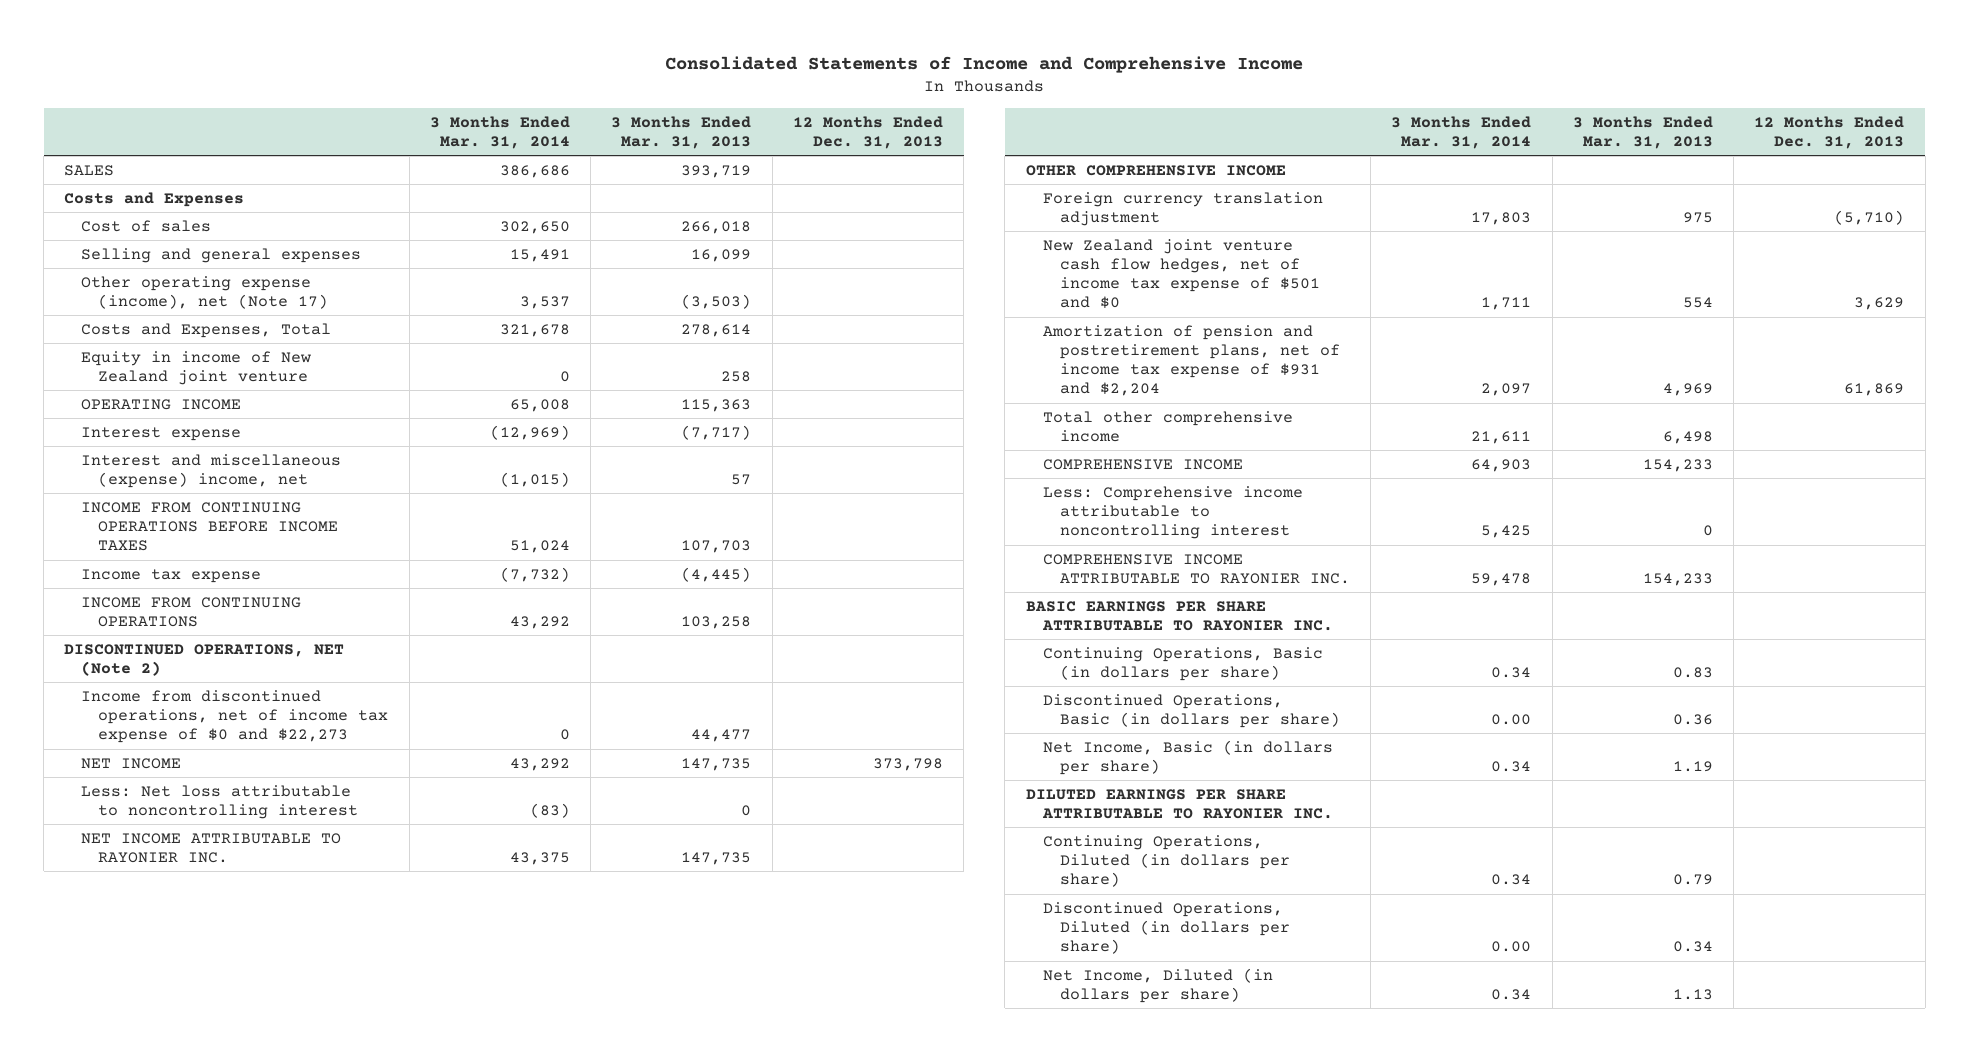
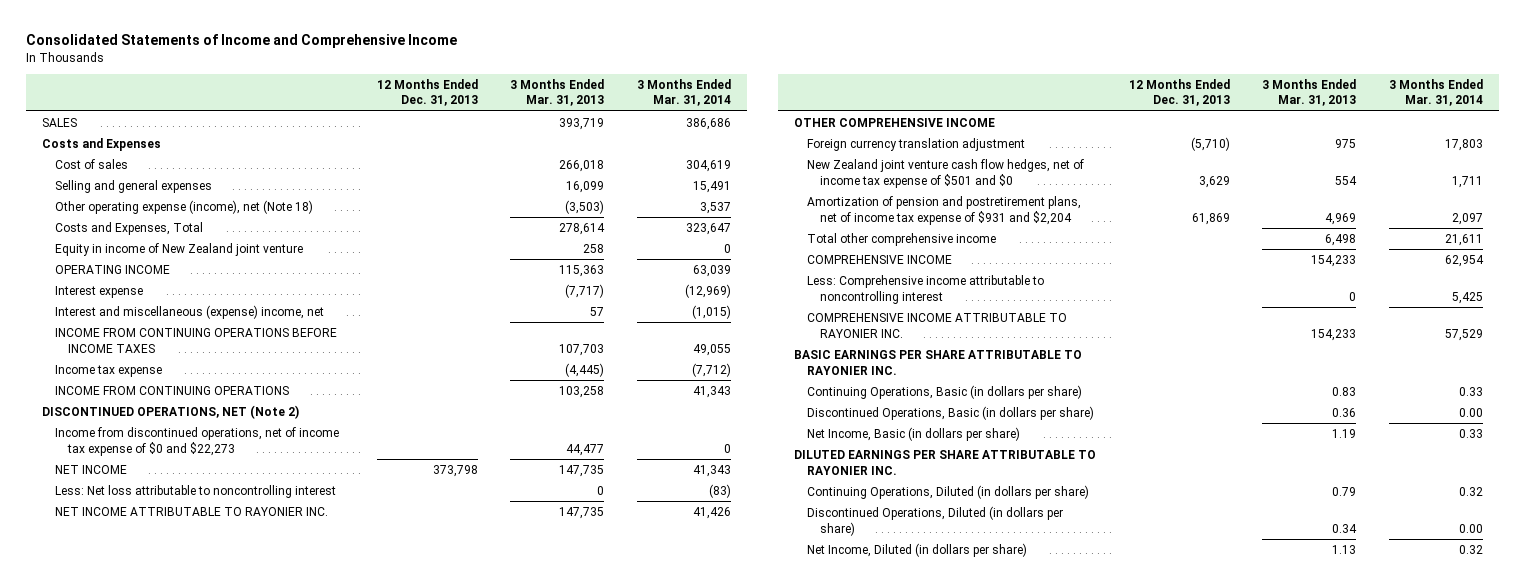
- | 3 Months Ended Mar. 31, 2014 | 3 Months Ended Mar. 31, 2013 | 12 Months Ended Dec. 31, 2013
+ | 12 Months Ended Dec. 31, 2013 | 3 Months Ended Mar. 31, 2013 | 3 Months Ended Mar. 31, 2014
- Cost of sales | 302,650 | 266,018 |
+ Cost of sales | | 266,018 | 304,619
- Other operating expense (income), net (Note 17) | 3,537 | (3,503) |
- Costs and Expenses, Total | 321,678 | 278,614 |
+ Other operating expense (income), net (Note 18) | | (3,503) | 3,537
+ Costs and Expenses, Total | | 278,614 | 323,647
- OPERATING INCOME | 65,008 | 115,363 |
+ OPERATING INCOME | | 115,363 | 63,039
- INCOME FROM CONTINUING OPERATIONS BEFORE INCOME TAXES | 51,024 | 107,703 |
- Income tax expense | (7,732) | (4,445) |
- INCOME FROM CONTINUING OPERATIONS | 43,292 | 103,258 |
+ INCOME FROM CONTINUING OPERATIONS BEFORE INCOME TAXES | | 107,703 | 49,055
+ Income tax expense | | (4,445) | (7,712)
+ INCOME FROM CONTINUING OPERATIONS | | 103,258 | 41,343
- NET INCOME | 43,292 | 147,735 | 373,798
+ NET INCOME | 373,798 | 147,735 | 41,343
- NET INCOME ATTRIBUTABLE TO RAYONIER INC. | 43,375 | 147,735 |
+ NET INCOME ATTRIBUTABLE TO RAYONIER INC. | | 147,735 | 41,426
- COMPREHENSIVE INCOME | 64,903 | 154,233 |
+ COMPREHENSIVE INCOME | | 154,233 | 62,954
- COMPREHENSIVE INCOME ATTRIBUTABLE TO RAYONIER INC. | 59,478 | 154,233 |
+ COMPREHENSIVE INCOME ATTRIBUTABLE TO RAYONIER INC. | | 154,233 | 57,529
- Continuing Operations, Basic (in dollars per share) | 0.34 | 0.83 |
+ Continuing Operations, Basic (in dollars per share) | | 0.83 | 0.33
- Net Income, Basic (in dollars per share) | 0.34 | 1.19 |
+ Net Income, Basic (in dollars per share) | | 1.19 | 0.33
- Continuing Operations, Diluted (in dollars per share) | 0.34 | 0.79 |
+ Continuing Operations, Diluted (in dollars per share) | | 0.79 | 0.32
- Net Income, Diluted (in dollars per share) | 0.34 | 1.13 |
+ Net Income, Diluted (in dollars per share) | | 1.13 | 0.32

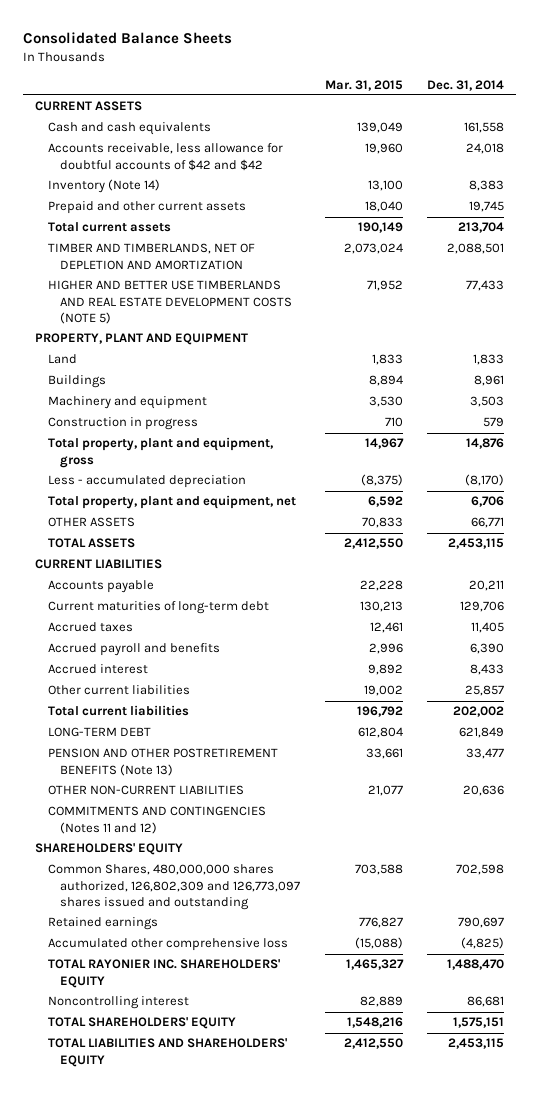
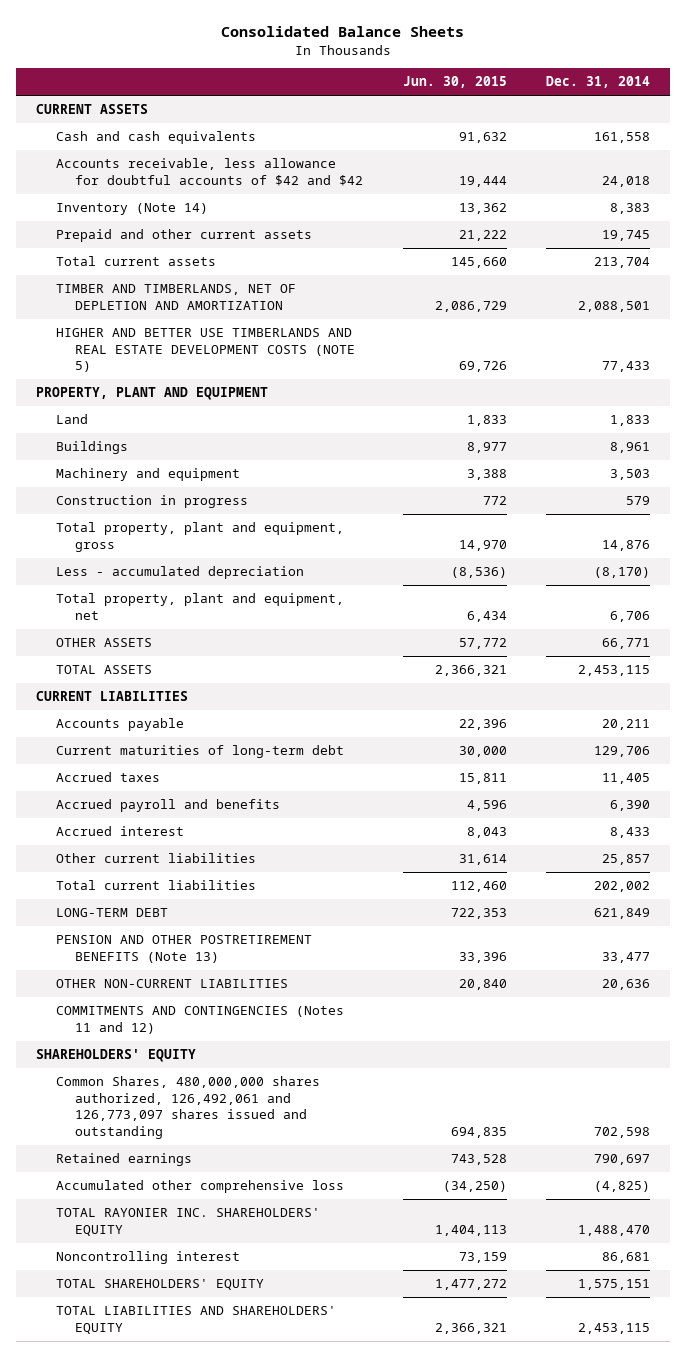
- | Mar. 31, 2015 | Dec. 31, 2014
+ | Jun. 30, 2015 | Dec. 31, 2014
- Common Shares, 480,000,000 shares authorized, 126,802,309 and 126,773,097 shares issued and outstanding | 703,588 | 702,598
+ Common Shares, 480,000,000 shares authorized, 126,492,061 and 126,773,097 shares issued and outstanding | 694,835 | 702,598

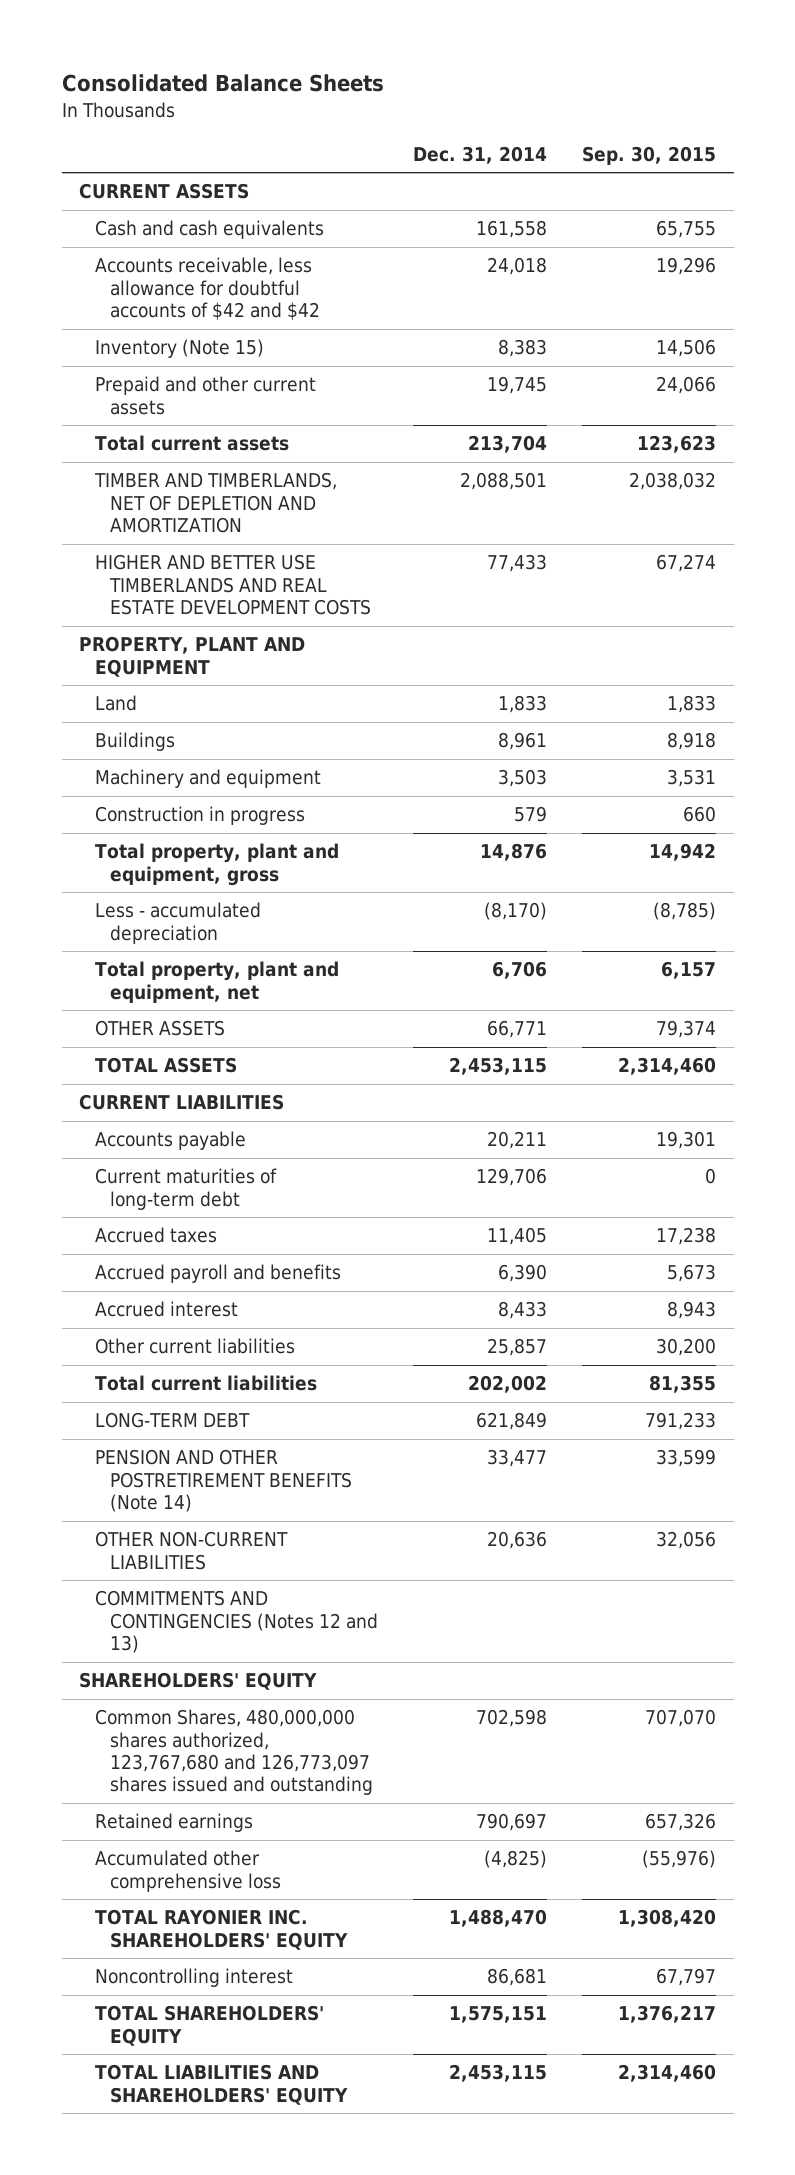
- | Jun. 30, 2015 | Dec. 31, 2014
+ | Dec. 31, 2014 | Sep. 30, 2015
- Inventory (Note 14) | 13,362 | 8,383
+ Inventory (Note 15) | 8,383 | 14,506
- HIGHER AND BETTER USE TIMBERLANDS AND REAL ESTATE DEVELOPMENT COSTS (NOTE 5) | 69,726 | 77,433
+ HIGHER AND BETTER USE TIMBERLANDS AND REAL ESTATE DEVELOPMENT COSTS | 77,433 | 67,274
- PENSION AND OTHER POSTRETIREMENT BENEFITS (Note 13) | 33,396 | 33,477
+ PENSION AND OTHER POSTRETIREMENT BENEFITS (Note 14) | 33,477 | 33,599
- COMMITMENTS AND CONTINGENCIES (Notes 11 and 12)
+ COMMITMENTS AND CONTINGENCIES (Notes 12 and 13)
- Common Shares, 480,000,000 shares authorized, 126,492,061 and 126,773,097 shares issued and outstanding | 694,835 | 702,598
+ Common Shares, 480,000,000 shares authorized, 123,767,680 and 126,773,097 shares issued and outstanding | 702,598 | 707,070

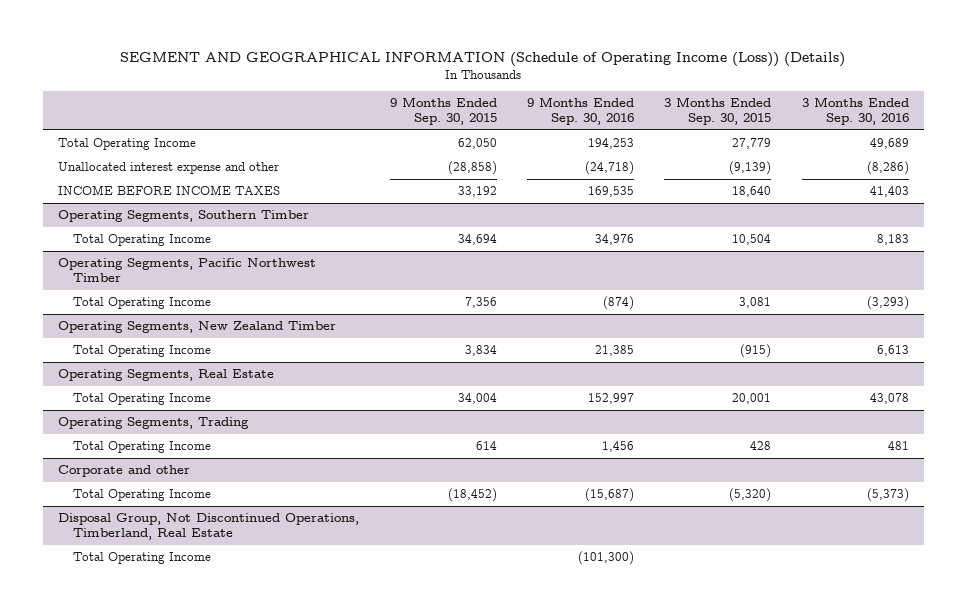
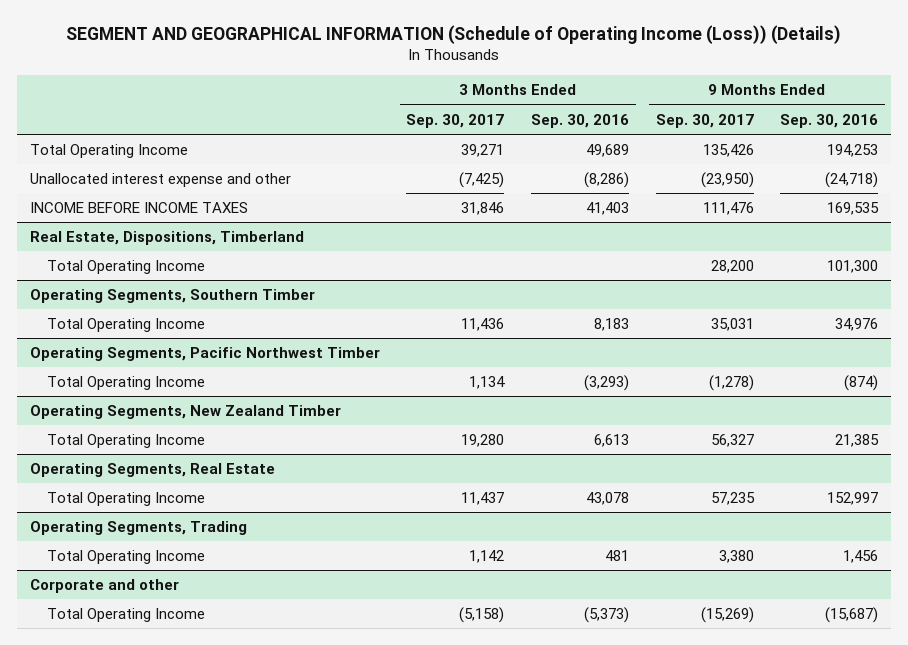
- | 9 Months Ended Sep. 30, 2015 | 9 Months Ended Sep. 30, 2016 | 3 Months Ended Sep. 30, 2015 | 3 Months Ended Sep. 30, 2016
+ | 3 Months Ended Sep. 30, 2017 | 3 Months Ended Sep. 30, 2016 | 9 Months Ended Sep. 30, 2017 | 9 Months Ended Sep. 30, 2016
+ Real Estate, Dispositions, Timberland
+ Total Operating Income | | | 28,200 | 101,300
- Disposal Group, Not Discontinued Operations, Timberland, Real Estate
- Total Operating Income | | (101,300) | |

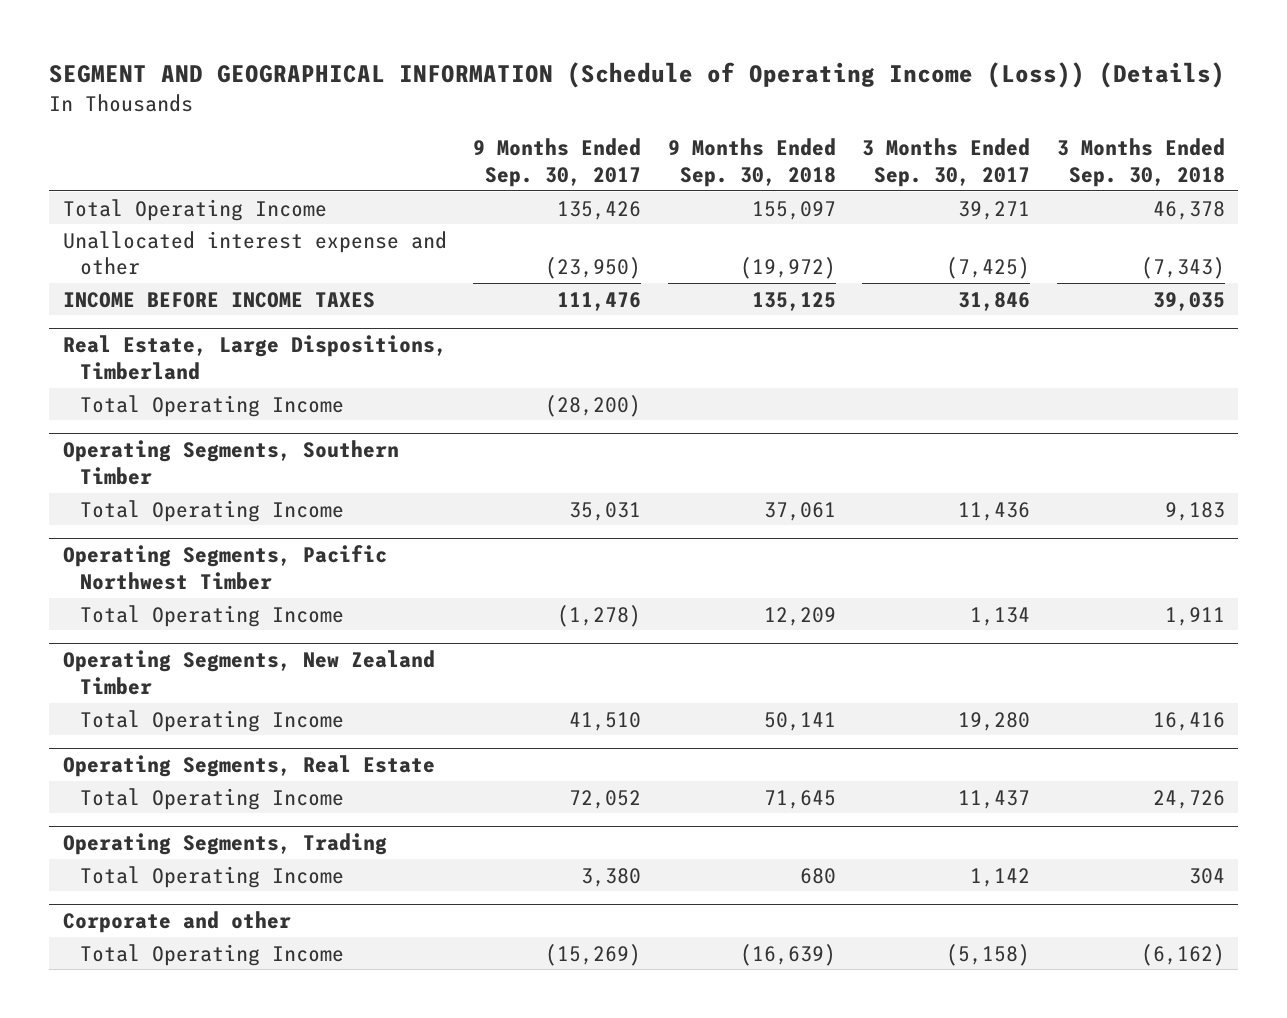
- | 3 Months Ended Sep. 30, 2017 | 3 Months Ended Sep. 30, 2016 | 9 Months Ended Sep. 30, 2017 | 9 Months Ended Sep. 30, 2016
+ | 9 Months Ended Sep. 30, 2017 | 9 Months Ended Sep. 30, 2018 | 3 Months Ended Sep. 30, 2017 | 3 Months Ended Sep. 30, 2018
- Real Estate, Dispositions, Timberland
- Total Operating Income | | | 28,200 | 101,300
+ Real Estate, Large Dispositions, Timberland
+ Total Operating Income | (28,200) | | |
@ Operating Segments, New Zealand Timber
- Total Operating Income | 19,280 | 6,613 | 56,327 | 21,385
+ Total Operating Income | 41,510 | 50,141 | 19,280 | 16,416
@ Operating Segments, Real Estate
- Total Operating Income | 11,437 | 43,078 | 57,235 | 152,997
+ Total Operating Income | 72,052 | 71,645 | 11,437 | 24,726

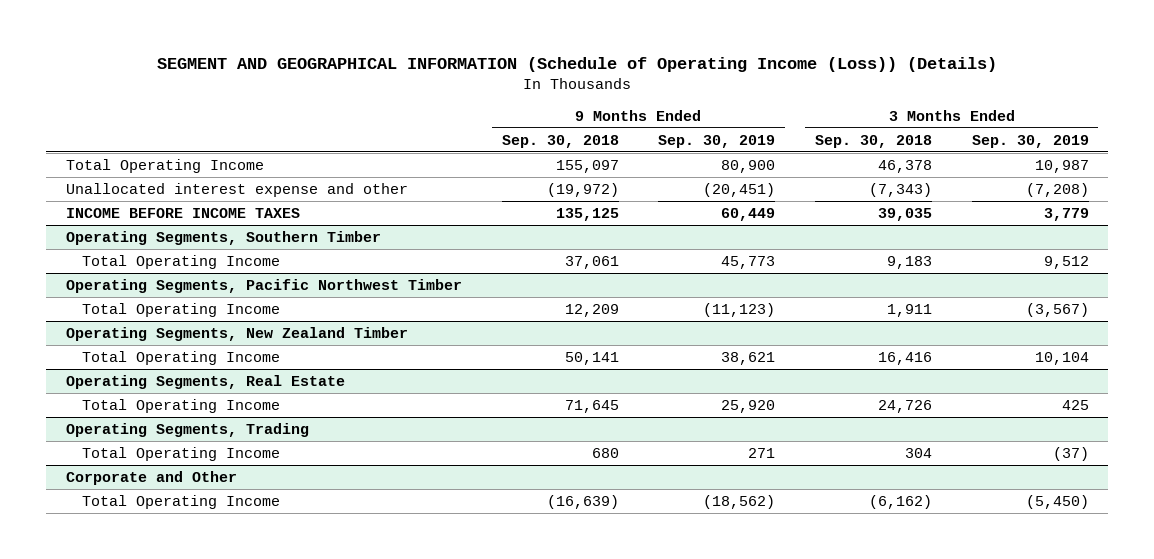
- | 9 Months Ended Sep. 30, 2017 | 9 Months Ended Sep. 30, 2018 | 3 Months Ended Sep. 30, 2017 | 3 Months Ended Sep. 30, 2018
+ | 9 Months Ended Sep. 30, 2018 | 9 Months Ended Sep. 30, 2019 | 3 Months Ended Sep. 30, 2018 | 3 Months Ended Sep. 30, 2019
- Real Estate, Large Dispositions, Timberland
- Total Operating Income | (28,200) | | |
- Corporate and other
+ Corporate and Other

